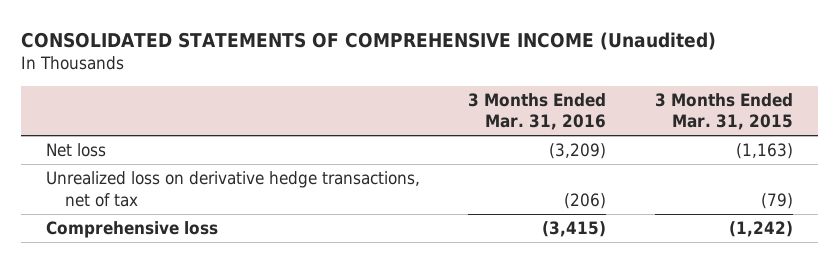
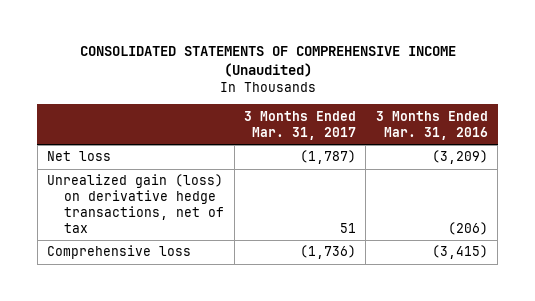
- | 3 Months Ended Mar. 31, 2016 | 3 Months Ended Mar. 31, 2015
+ | 3 Months Ended Mar. 31, 2017 | 3 Months Ended Mar. 31, 2016
- Unrealized loss on derivative hedge transactions, net of tax | (206) | (79)
+ Unrealized gain (loss) on derivative hedge transactions, net of tax | 51 | (206)

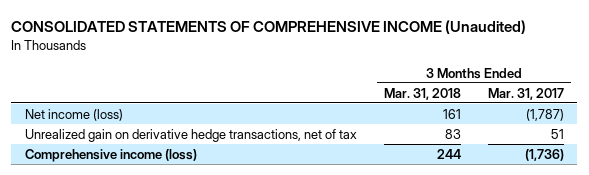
- | 3 Months Ended Mar. 31, 2017 | 3 Months Ended Mar. 31, 2016
+ | 3 Months Ended Mar. 31, 2018 | 3 Months Ended Mar. 31, 2017
- Net loss | (1,787) | (3,209)
- Unrealized gain (loss) on derivative hedge transactions, net of tax | 51 | (206)
- Comprehensive loss | (1,736) | (3,415)
+ Net income (loss) | 161 | (1,787)
+ Unrealized gain on derivative hedge transactions, net of tax | 83 | 51
+ Comprehensive income (loss) | 244 | (1,736)

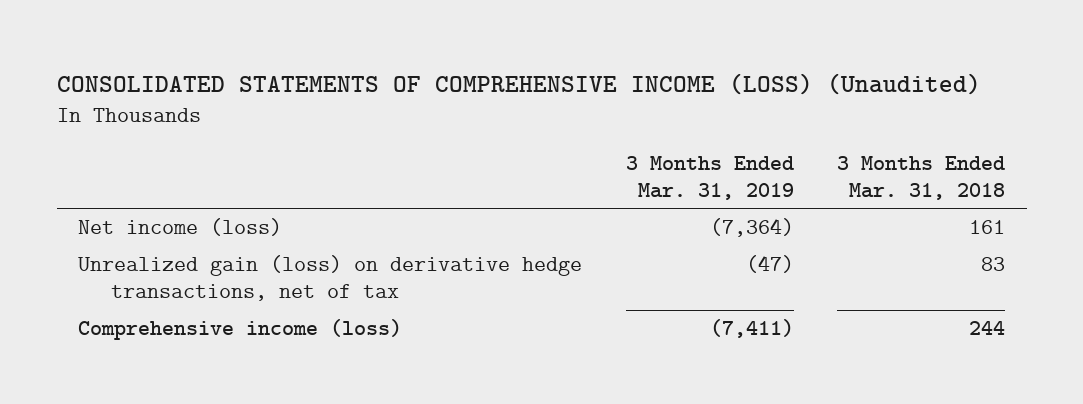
- CONSOLIDATED STATEMENTS OF COMPREHENSIVE INCOME (Unaudited)
+ CONSOLIDATED STATEMENTS OF COMPREHENSIVE INCOME (LOSS) (Unaudited)
- | 3 Months Ended Mar. 31, 2018 | 3 Months Ended Mar. 31, 2017
+ | 3 Months Ended Mar. 31, 2019 | 3 Months Ended Mar. 31, 2018
- Unrealized gain on derivative hedge transactions, net of tax | 83 | 51
+ Unrealized gain (loss) on derivative hedge transactions, net of tax | (47) | 83

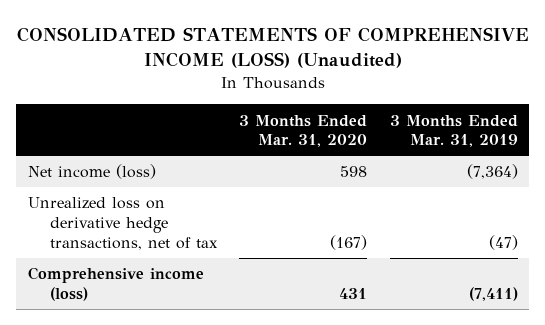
- | 3 Months Ended Mar. 31, 2019 | 3 Months Ended Mar. 31, 2018
+ | 3 Months Ended Mar. 31, 2020 | 3 Months Ended Mar. 31, 2019
- Unrealized gain (loss) on derivative hedge transactions, net of tax | (47) | 83
+ Unrealized loss on derivative hedge transactions, net of tax | (167) | (47)

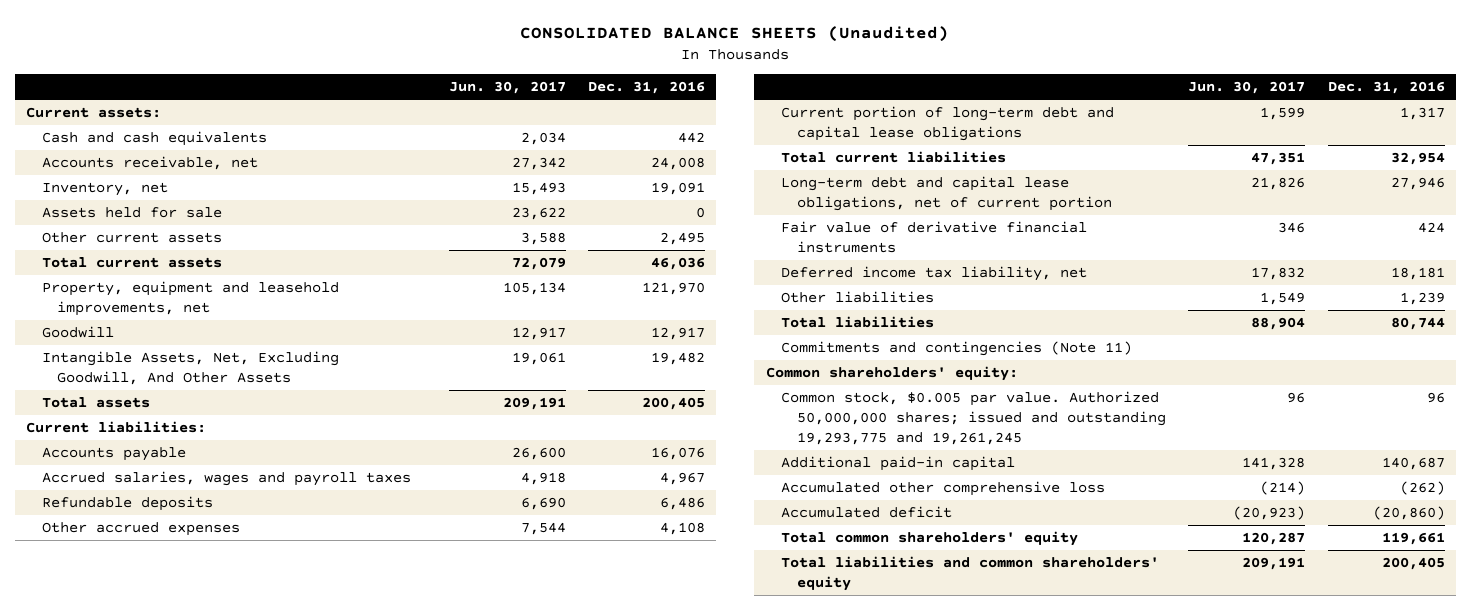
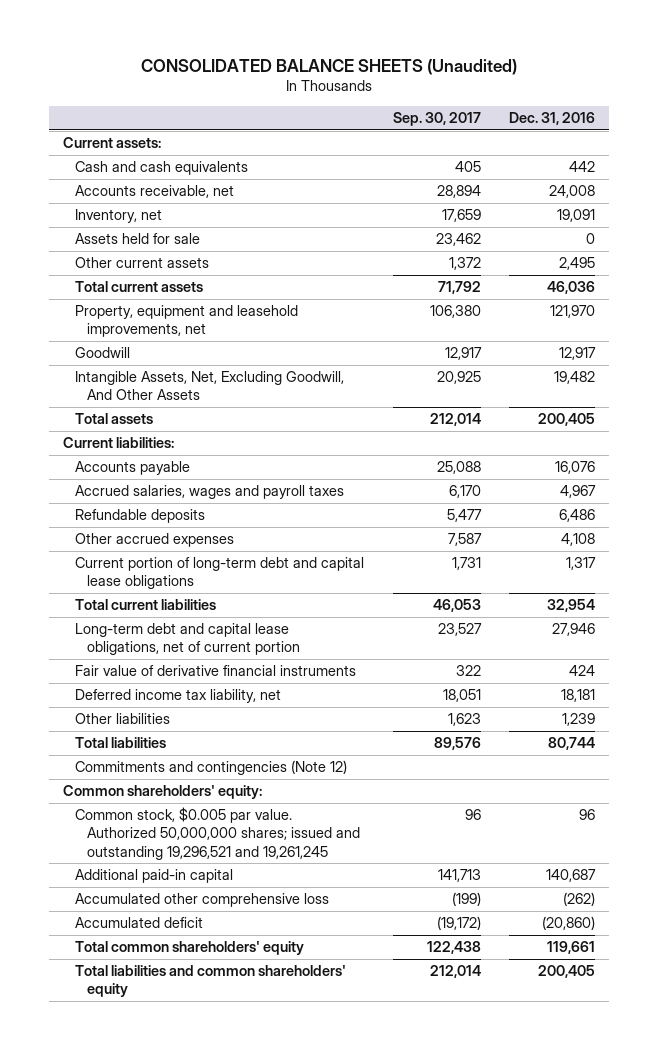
- | Jun. 30, 2017 | Dec. 31, 2016
+ | Sep. 30, 2017 | Dec. 31, 2016
- Commitments and contingencies (Note 11)
+ Commitments and contingencies (Note 12)
- Common stock, $0.005 par value. Authorized 50,000,000 shares; issued and outstanding 19,293,775 and 19,261,245 | 96 | 96
+ Common stock, $0.005 par value. Authorized 50,000,000 shares; issued and outstanding 19,296,521 and 19,261,245 | 96 | 96

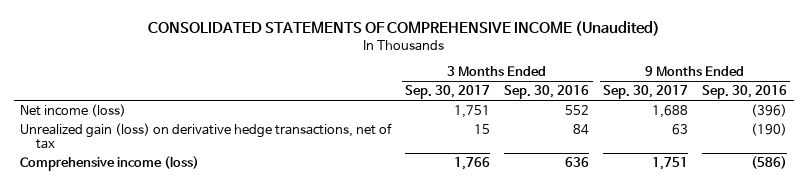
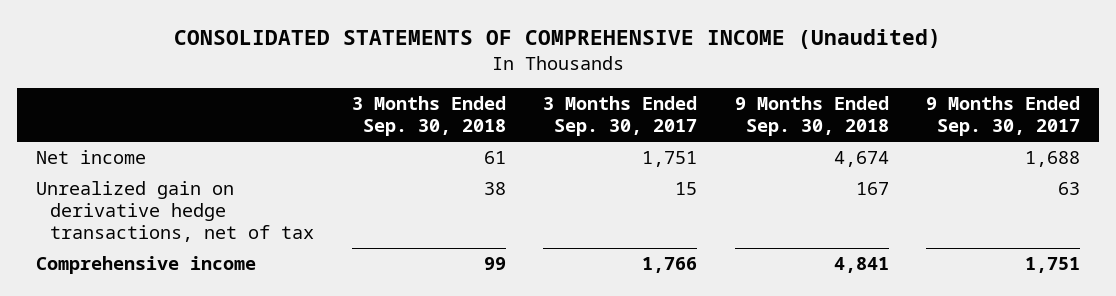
- | 3 Months Ended Sep. 30, 2017 | 3 Months Ended Sep. 30, 2016 | 9 Months Ended Sep. 30, 2017 | 9 Months Ended Sep. 30, 2016
+ | 3 Months Ended Sep. 30, 2018 | 3 Months Ended Sep. 30, 2017 | 9 Months Ended Sep. 30, 2018 | 9 Months Ended Sep. 30, 2017
- Net income (loss) | 1,751 | 552 | 1,688 | (396)
- Unrealized gain (loss) on derivative hedge transactions, net of tax | 15 | 84 | 63 | (190)
- Comprehensive income (loss) | 1,766 | 636 | 1,751 | (586)
+ Net income | 61 | 1,751 | 4,674 | 1,688
+ Unrealized gain on derivative hedge transactions, net of tax | 38 | 15 | 167 | 63
+ Comprehensive income | 99 | 1,766 | 4,841 | 1,751

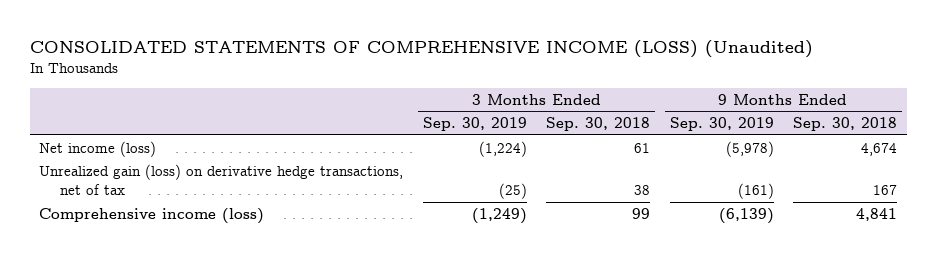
- CONSOLIDATED STATEMENTS OF COMPREHENSIVE INCOME (Unaudited)
+ CONSOLIDATED STATEMENTS OF COMPREHENSIVE INCOME (LOSS) (Unaudited)
- | 3 Months Ended Sep. 30, 2018 | 3 Months Ended Sep. 30, 2017 | 9 Months Ended Sep. 30, 2018 | 9 Months Ended Sep. 30, 2017
+ | 3 Months Ended Sep. 30, 2019 | 3 Months Ended Sep. 30, 2018 | 9 Months Ended Sep. 30, 2019 | 9 Months Ended Sep. 30, 2018
- Net income | 61 | 1,751 | 4,674 | 1,688
- Unrealized gain on derivative hedge transactions, net of tax | 38 | 15 | 167 | 63
- Comprehensive income | 99 | 1,766 | 4,841 | 1,751
+ Net income (loss) | (1,224) | 61 | (5,978) | 4,674
+ Unrealized gain (loss) on derivative hedge transactions, net of tax | (25) | 38 | (161) | 167
+ Comprehensive income (loss) | (1,249) | 99 | (6,139) | 4,841

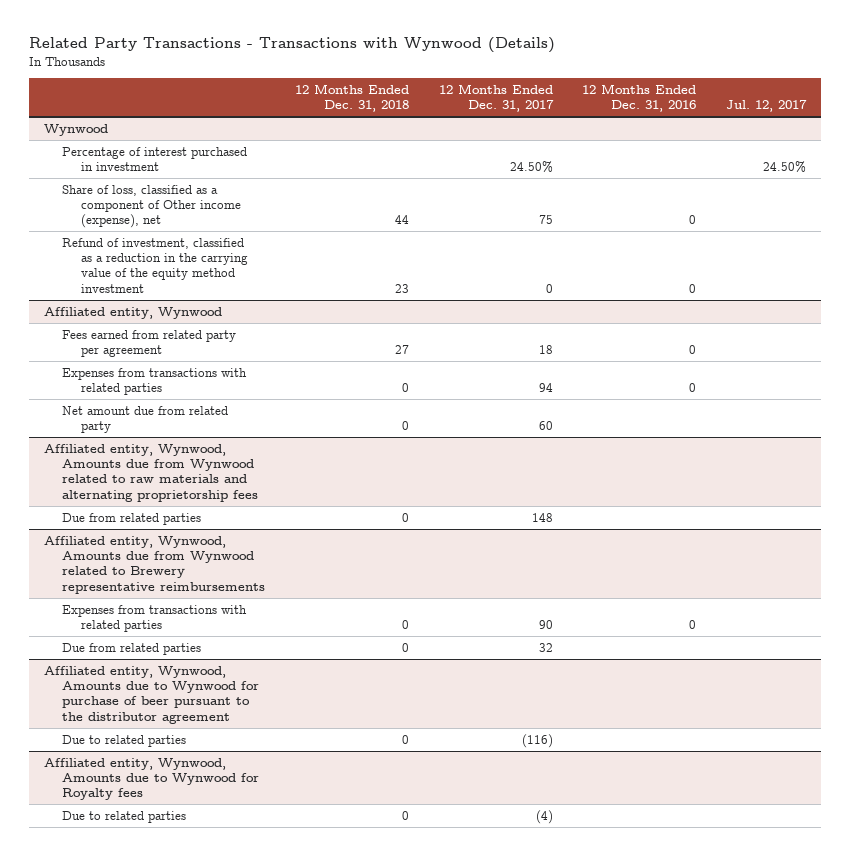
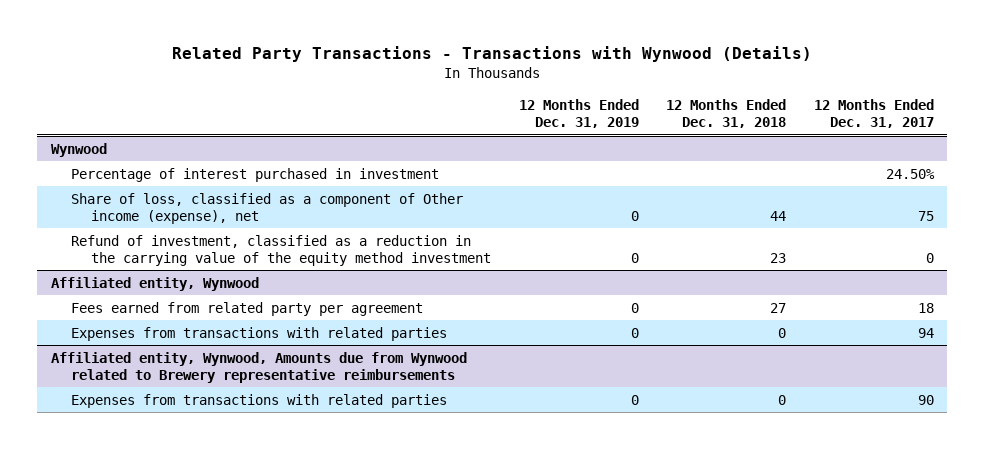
- | 12 Months Ended Dec. 31, 2018 | 12 Months Ended Dec. 31, 2017 | 12 Months Ended Dec. 31, 2016 | Jul. 12, 2017
+ | 12 Months Ended Dec. 31, 2019 | 12 Months Ended Dec. 31, 2018 | 12 Months Ended Dec. 31, 2017
@ Affiliated entity, Wynwood
- Net amount due from related party | 0 | 60 | |
- Affiliated entity, Wynwood, Amounts due from Wynwood related to raw materials and alternating proprietorship fees
- Due from related parties | 0 | 148 | |
@ Affiliated entity, Wynwood, Amounts due from Wynwood related to Brewery representative reimbursements
- Due from related parties | 0 | 32 | |
- Affiliated entity, Wynwood, Amounts due to Wynwood for purchase of beer pursuant to the distributor agreement
- Due to related parties | 0 | (116) | |
- Affiliated entity, Wynwood, Amounts due to Wynwood for Royalty fees
- Due to related parties | 0 | (4) | |

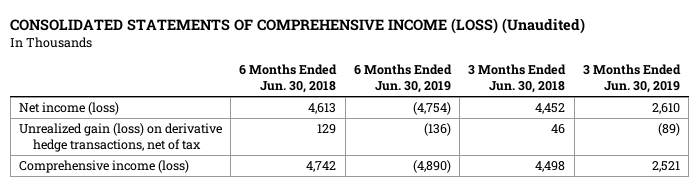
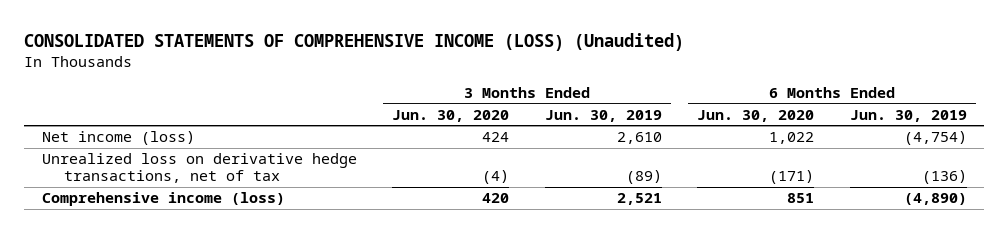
- | 6 Months Ended Jun. 30, 2018 | 6 Months Ended Jun. 30, 2019 | 3 Months Ended Jun. 30, 2018 | 3 Months Ended Jun. 30, 2019
+ | 3 Months Ended Jun. 30, 2020 | 3 Months Ended Jun. 30, 2019 | 6 Months Ended Jun. 30, 2020 | 6 Months Ended Jun. 30, 2019
- Unrealized gain (loss) on derivative hedge transactions, net of tax | 129 | (136) | 46 | (89)
+ Unrealized loss on derivative hedge transactions, net of tax | (4) | (89) | (171) | (136)

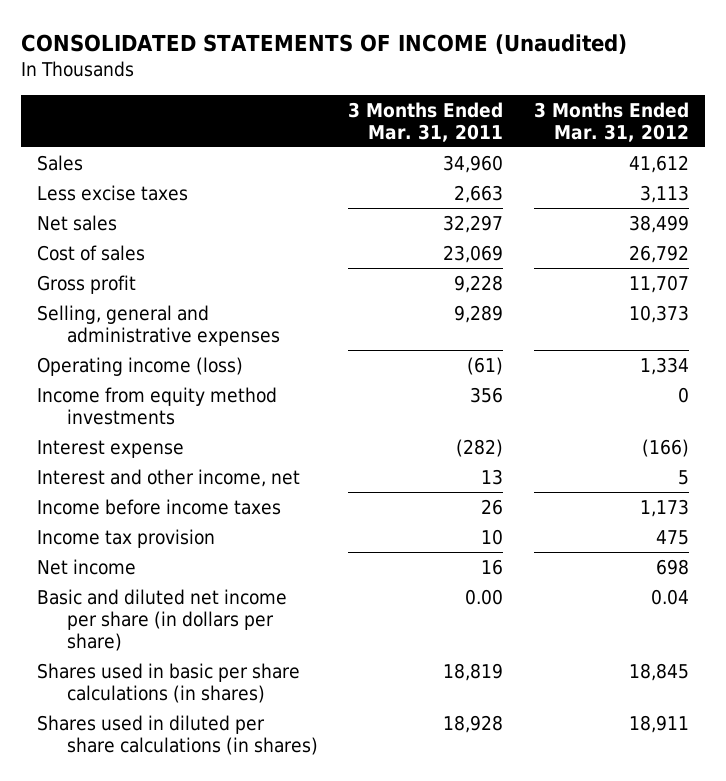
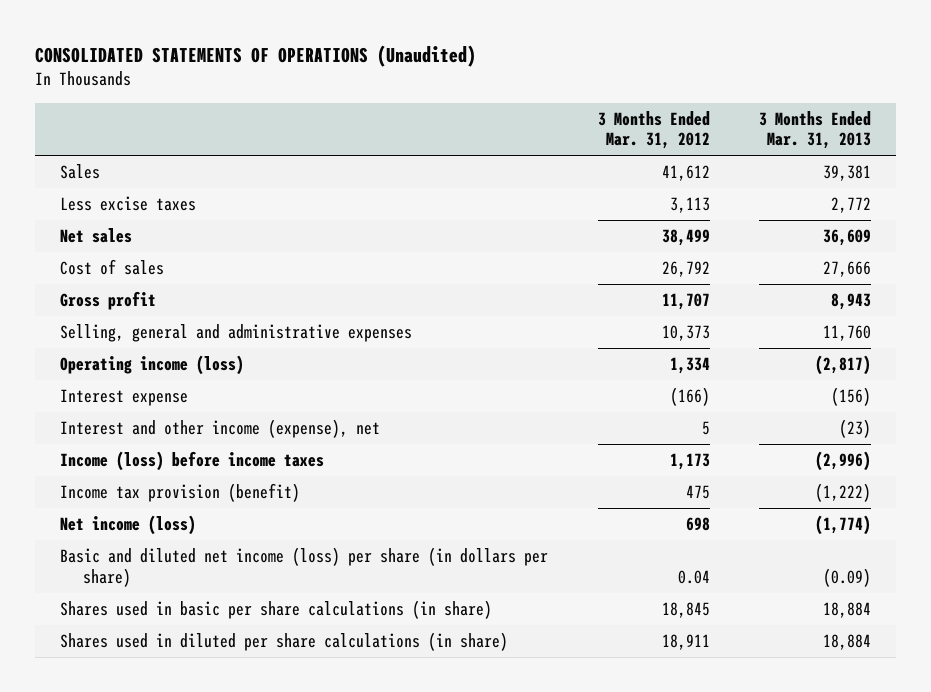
- CONSOLIDATED STATEMENTS OF INCOME (Unaudited)
+ CONSOLIDATED STATEMENTS OF OPERATIONS (Unaudited)
- | 3 Months Ended Mar. 31, 2011 | 3 Months Ended Mar. 31, 2012
+ | 3 Months Ended Mar. 31, 2012 | 3 Months Ended Mar. 31, 2013
- Income from equity method investments | 356 | 0
- Interest and other income, net | 13 | 5
- Income before income taxes | 26 | 1,173
- Income tax provision | 10 | 475
- Net income | 16 | 698
- Basic and diluted net income per share (in dollars per share) | 0.00 | 0.04
- Shares used in basic per share calculations (in shares) | 18,819 | 18,845
- Shares used in diluted per share calculations (in shares) | 18,928 | 18,911
+ Interest and other income (expense), net | 5 | (23)
+ Income (loss) before income taxes | 1,173 | (2,996)
+ Income tax provision (benefit) | 475 | (1,222)
+ Net income (loss) | 698 | (1,774)
+ Basic and diluted net income (loss) per share (in dollars per share) | 0.04 | (0.09)
+ Shares used in basic per share calculations (in share) | 18,845 | 18,884
+ Shares used in diluted per share calculations (in share) | 18,911 | 18,884

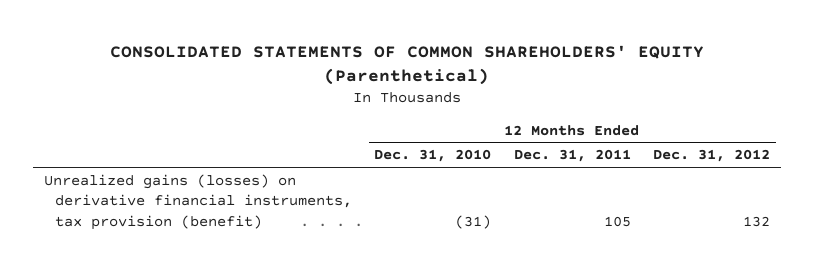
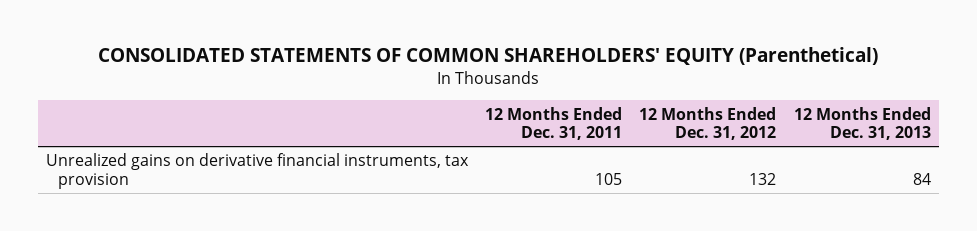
- | 12 Months Ended Dec. 31, 2010 | 12 Months Ended Dec. 31, 2011 | 12 Months Ended Dec. 31, 2012
+ | 12 Months Ended Dec. 31, 2011 | 12 Months Ended Dec. 31, 2012 | 12 Months Ended Dec. 31, 2013
- Unrealized gains (losses) on derivative financial instruments, tax provision (benefit) | (31) | 105 | 132
+ Unrealized gains on derivative financial instruments, tax provision | 105 | 132 | 84

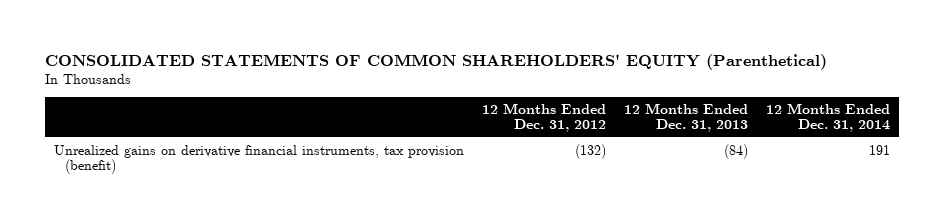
- | 12 Months Ended Dec. 31, 2011 | 12 Months Ended Dec. 31, 2012 | 12 Months Ended Dec. 31, 2013
+ | 12 Months Ended Dec. 31, 2012 | 12 Months Ended Dec. 31, 2013 | 12 Months Ended Dec. 31, 2014
- Unrealized gains on derivative financial instruments, tax provision | 105 | 132 | 84
+ Unrealized gains on derivative financial instruments, tax provision (benefit) | (132) | (84) | 191

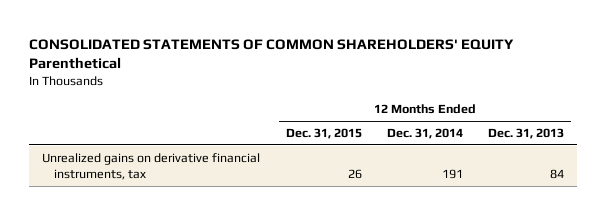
- CONSOLIDATED STATEMENTS OF COMMON SHAREHOLDERS' EQUITY (Parenthetical)
+ CONSOLIDATED STATEMENTS OF COMMON SHAREHOLDERS' EQUITY Parenthetical
- | 12 Months Ended Dec. 31, 2012 | 12 Months Ended Dec. 31, 2013 | 12 Months Ended Dec. 31, 2014
+ | 12 Months Ended Dec. 31, 2015 | 12 Months Ended Dec. 31, 2014 | 12 Months Ended Dec. 31, 2013
- Unrealized gains on derivative financial instruments, tax provision (benefit) | (132) | (84) | 191
+ Unrealized gains on derivative financial instruments, tax | 26 | 191 | 84

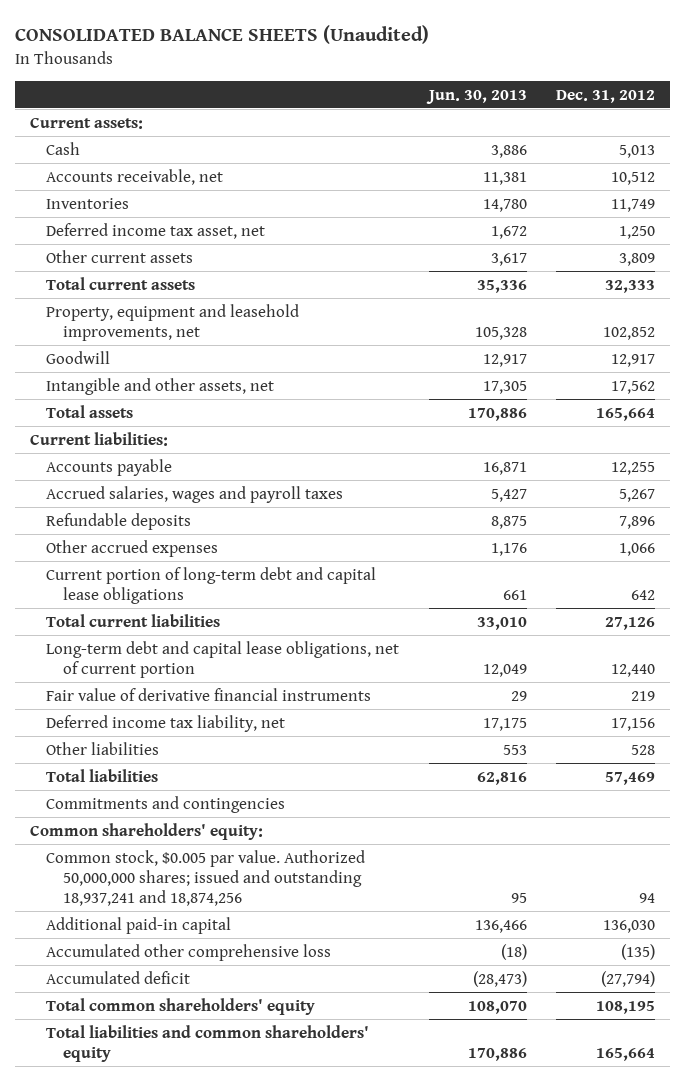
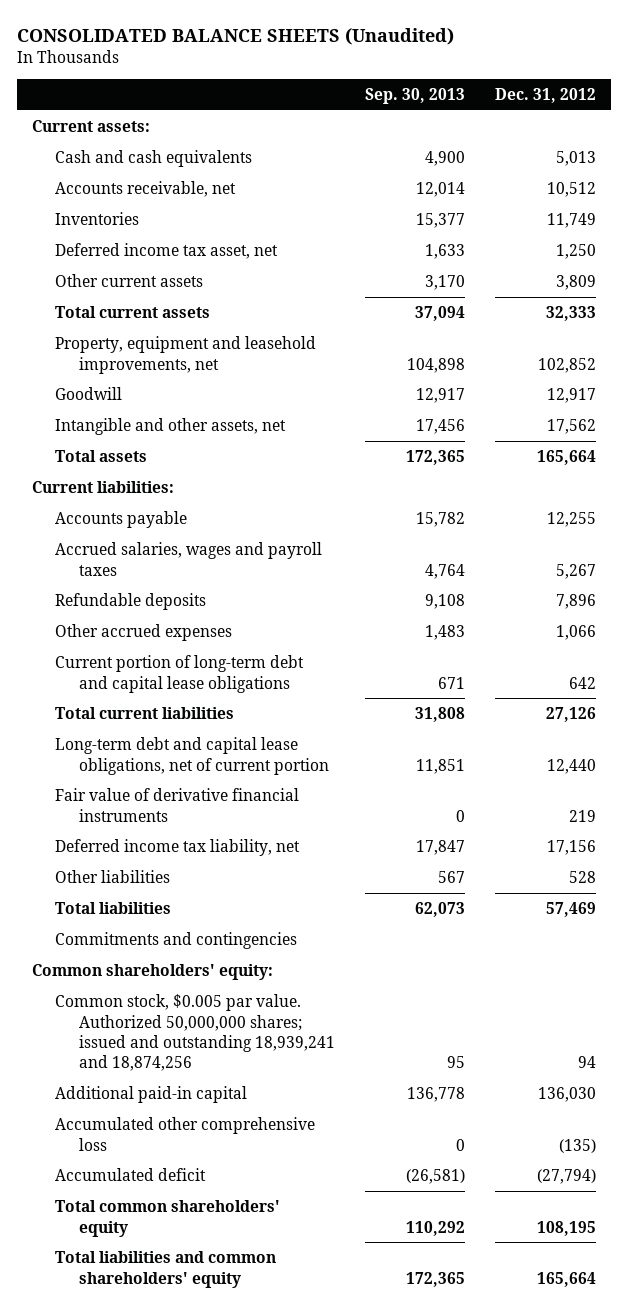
- | Jun. 30, 2013 | Dec. 31, 2012
+ | Sep. 30, 2013 | Dec. 31, 2012
- Cash | 3,886 | 5,013
+ Cash and cash equivalents | 4,900 | 5,013
- Common stock, $0.005 par value. Authorized 50,000,000 shares; issued and outstanding 18,937,241 and 18,874,256 | 95 | 94
+ Common stock, $0.005 par value. Authorized 50,000,000 shares; issued and outstanding 18,939,241 and 18,874,256 | 95 | 94

